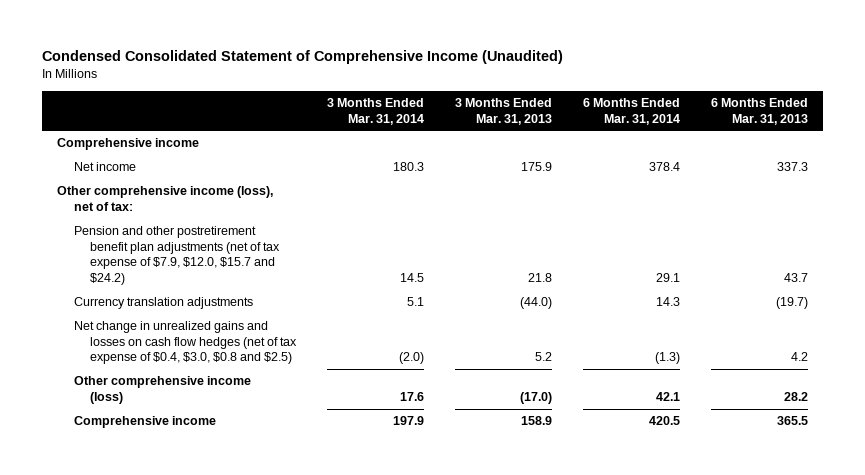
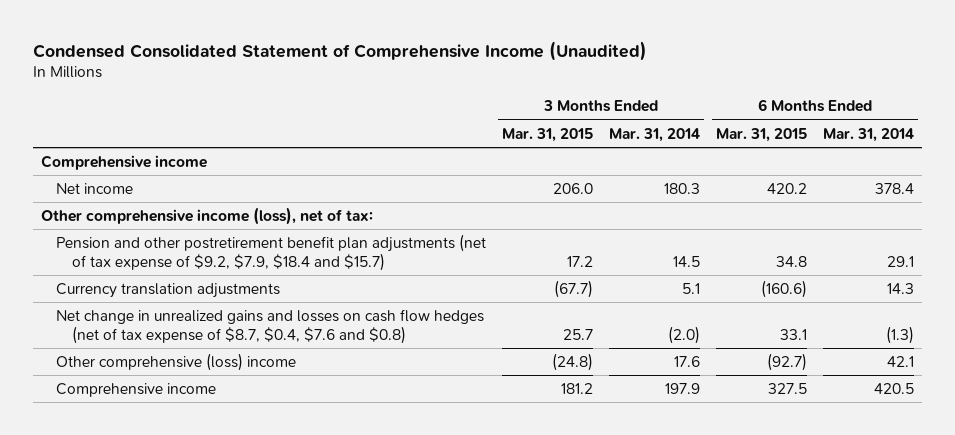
- | 3 Months Ended Mar. 31, 2014 | 3 Months Ended Mar. 31, 2013 | 6 Months Ended Mar. 31, 2014 | 6 Months Ended Mar. 31, 2013
+ | 3 Months Ended Mar. 31, 2015 | 3 Months Ended Mar. 31, 2014 | 6 Months Ended Mar. 31, 2015 | 6 Months Ended Mar. 31, 2014
- Pension and other postretirement benefit plan adjustments (net of tax expense of $7.9, $12.0, $15.7 and $24.2) | 14.5 | 21.8 | 29.1 | 43.7
+ Pension and other postretirement benefit plan adjustments (net of tax expense of $9.2, $7.9, $18.4 and $15.7) | 17.2 | 14.5 | 34.8 | 29.1
- Net change in unrealized gains and losses on cash flow hedges (net of tax expense of $0.4, $3.0, $0.8 and $2.5) | (2.0) | 5.2 | (1.3) | 4.2
- Other comprehensive income (loss) | 17.6 | (17.0) | 42.1 | 28.2
+ Net change in unrealized gains and losses on cash flow hedges (net of tax expense of $8.7, $0.4, $7.6 and $0.8) | 25.7 | (2.0) | 33.1 | (1.3)
+ Other comprehensive (loss) income | (24.8) | 17.6 | (92.7) | 42.1

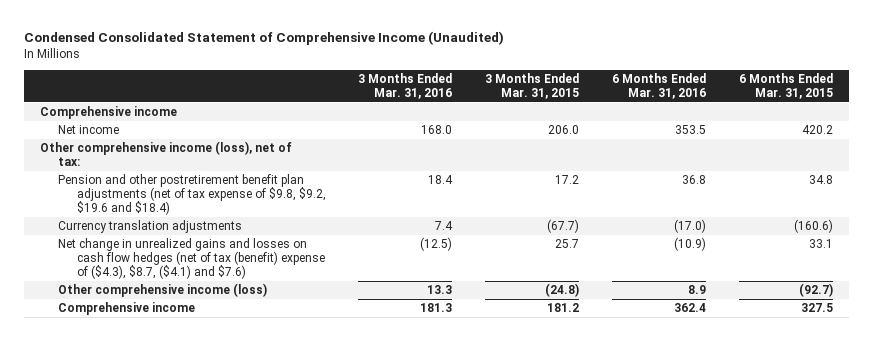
- | 3 Months Ended Mar. 31, 2015 | 3 Months Ended Mar. 31, 2014 | 6 Months Ended Mar. 31, 2015 | 6 Months Ended Mar. 31, 2014
+ | 3 Months Ended Mar. 31, 2016 | 3 Months Ended Mar. 31, 2015 | 6 Months Ended Mar. 31, 2016 | 6 Months Ended Mar. 31, 2015
- Pension and other postretirement benefit plan adjustments (net of tax expense of $9.2, $7.9, $18.4 and $15.7) | 17.2 | 14.5 | 34.8 | 29.1
+ Pension and other postretirement benefit plan adjustments (net of tax expense of $9.8, $9.2, $19.6 and $18.4) | 18.4 | 17.2 | 36.8 | 34.8
- Net change in unrealized gains and losses on cash flow hedges (net of tax expense of $8.7, $0.4, $7.6 and $0.8) | 25.7 | (2.0) | 33.1 | (1.3)
- Other comprehensive (loss) income | (24.8) | 17.6 | (92.7) | 42.1
+ Net change in unrealized gains and losses on cash flow hedges (net of tax (benefit) expense of ($4.3), $8.7, ($4.1) and $7.6) | (12.5) | 25.7 | (10.9) | 33.1
+ Other comprehensive income (loss) | 13.3 | (24.8) | 8.9 | (92.7)

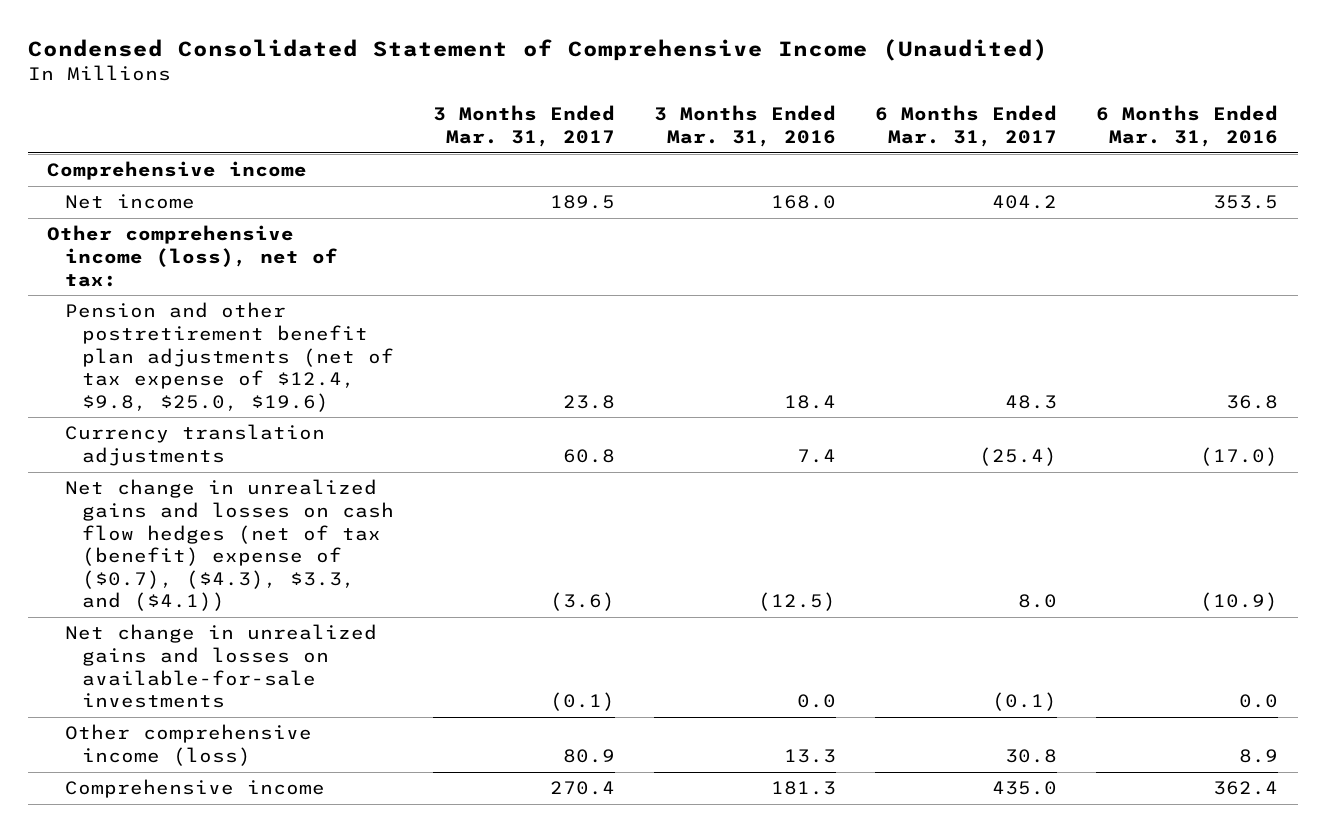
- | 3 Months Ended Mar. 31, 2016 | 3 Months Ended Mar. 31, 2015 | 6 Months Ended Mar. 31, 2016 | 6 Months Ended Mar. 31, 2015
+ | 3 Months Ended Mar. 31, 2017 | 3 Months Ended Mar. 31, 2016 | 6 Months Ended Mar. 31, 2017 | 6 Months Ended Mar. 31, 2016
- Pension and other postretirement benefit plan adjustments (net of tax expense of $9.8, $9.2, $19.6 and $18.4) | 18.4 | 17.2 | 36.8 | 34.8
+ Pension and other postretirement benefit plan adjustments (net of tax expense of $12.4, $9.8, $25.0, $19.6) | 23.8 | 18.4 | 48.3 | 36.8
- Net change in unrealized gains and losses on cash flow hedges (net of tax (benefit) expense of ($4.3), $8.7, ($4.1) and $7.6) | (12.5) | 25.7 | (10.9) | 33.1
+ Net change in unrealized gains and losses on cash flow hedges (net of tax (benefit) expense of ($0.7), ($4.3), $3.3, and ($4.1)) | (3.6) | (12.5) | 8.0 | (10.9)
+ Net change in unrealized gains and losses on available-for-sale investments | (0.1) | 0.0 | (0.1) | 0.0

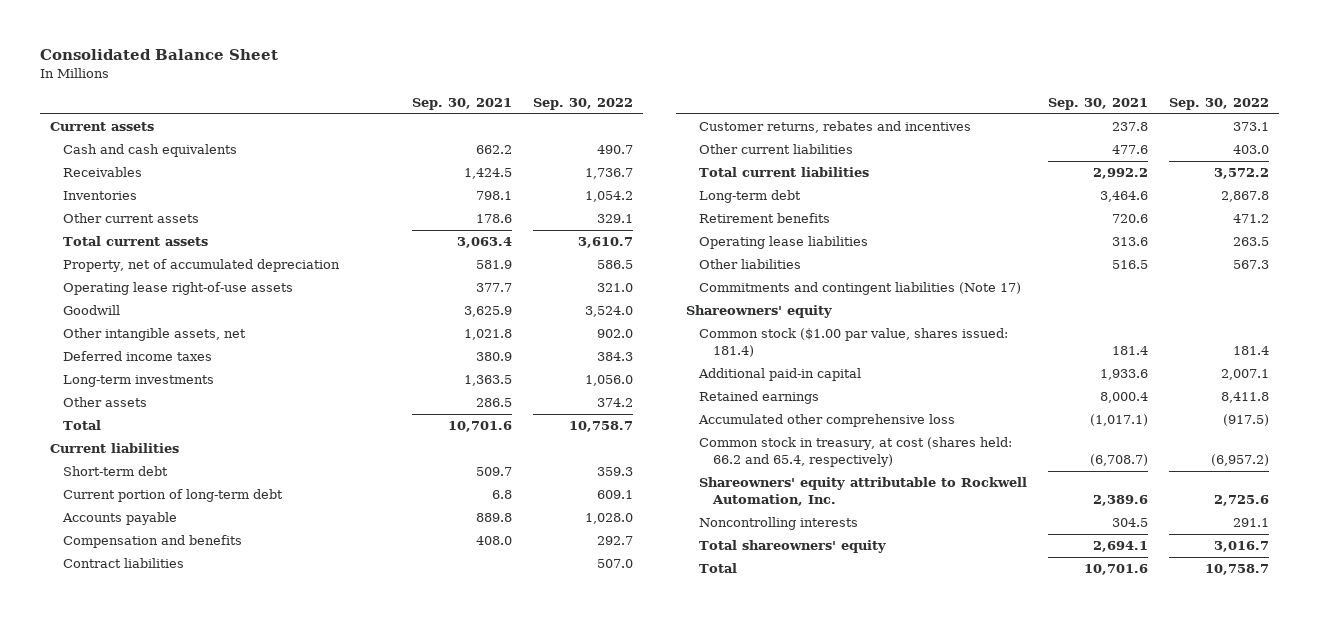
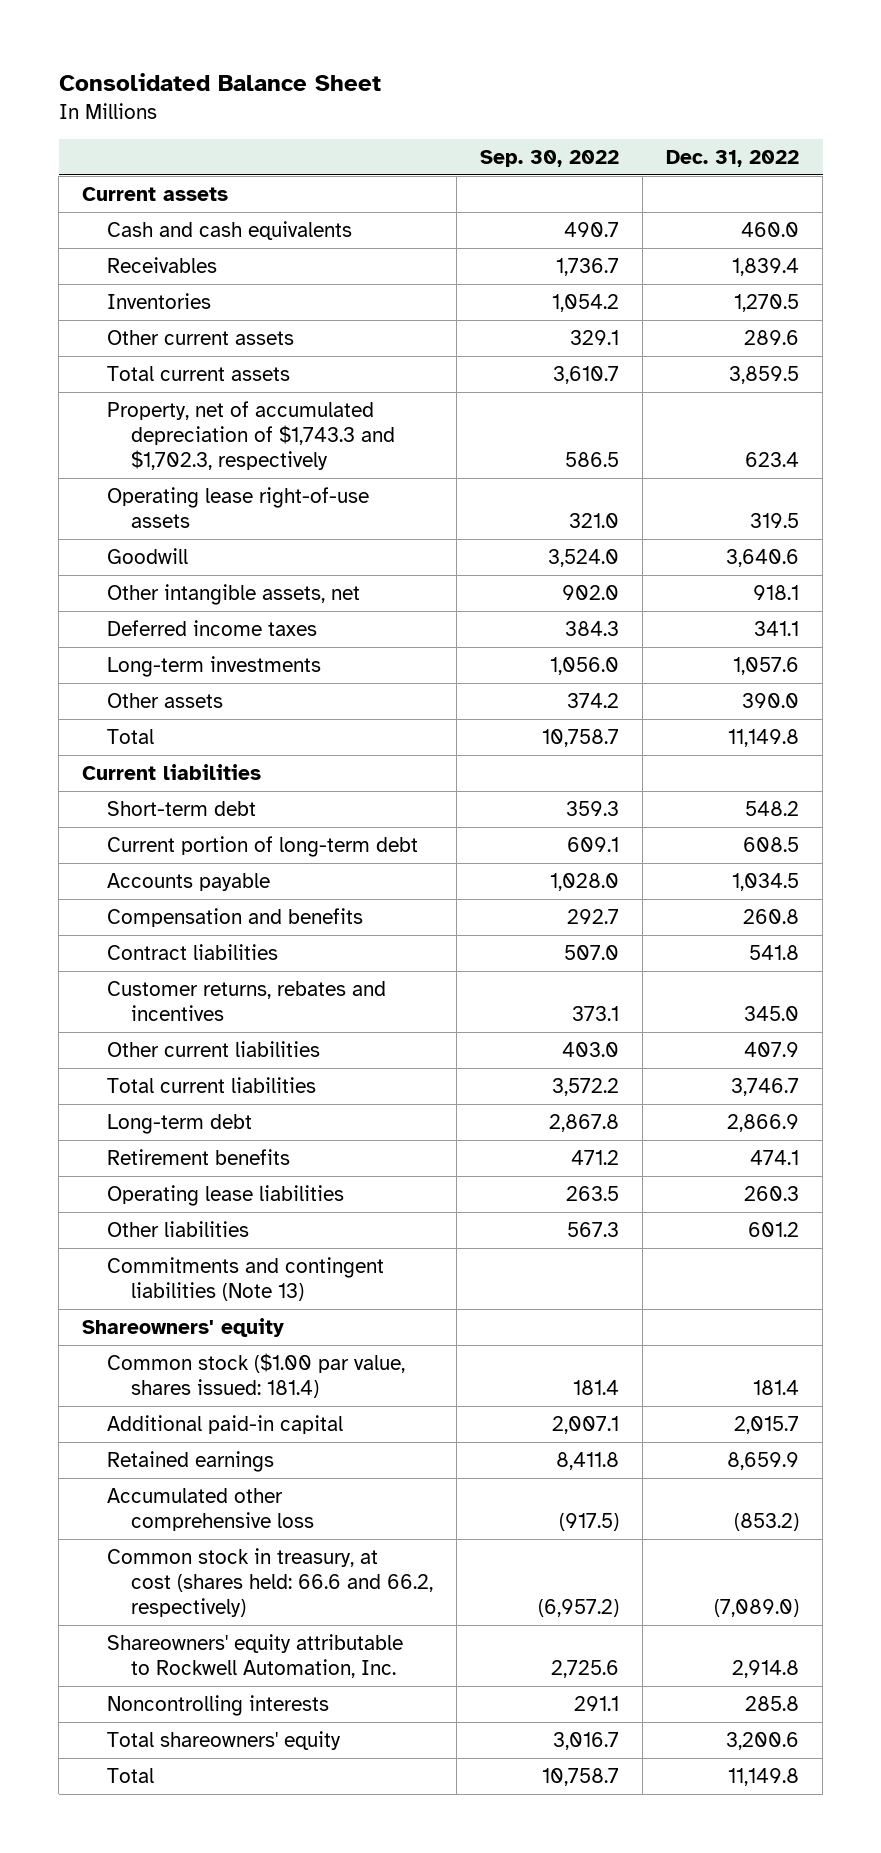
- | Sep. 30, 2021 | Sep. 30, 2022
+ | Sep. 30, 2022 | Dec. 31, 2022
- Property, net of accumulated depreciation | 581.9 | 586.5
+ Property, net of accumulated depreciation of $1,743.3 and $1,702.3, respectively | 586.5 | 623.4
- Commitments and contingent liabilities (Note 17)
+ Commitments and contingent liabilities (Note 13)
- Common stock in treasury, at cost (shares held: 66.2 and 65.4, respectively) | (6,708.7) | (6,957.2)
+ Common stock in treasury, at cost (shares held: 66.6 and 66.2, respectively) | (6,957.2) | (7,089.0)

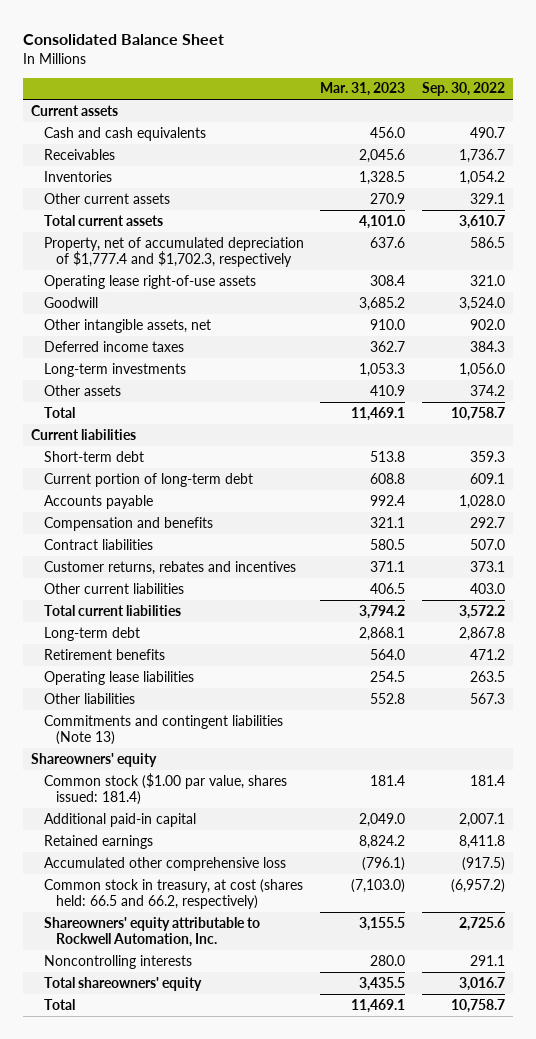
- | Sep. 30, 2022 | Dec. 31, 2022
+ | Mar. 31, 2023 | Sep. 30, 2022
- Property, net of accumulated depreciation of $1,743.3 and $1,702.3, respectively | 586.5 | 623.4
+ Property, net of accumulated depreciation of $1,777.4 and $1,702.3, respectively | 637.6 | 586.5
- Common stock in treasury, at cost (shares held: 66.6 and 66.2, respectively) | (6,957.2) | (7,089.0)
+ Common stock in treasury, at cost (shares held: 66.5 and 66.2, respectively) | (7,103.0) | (6,957.2)

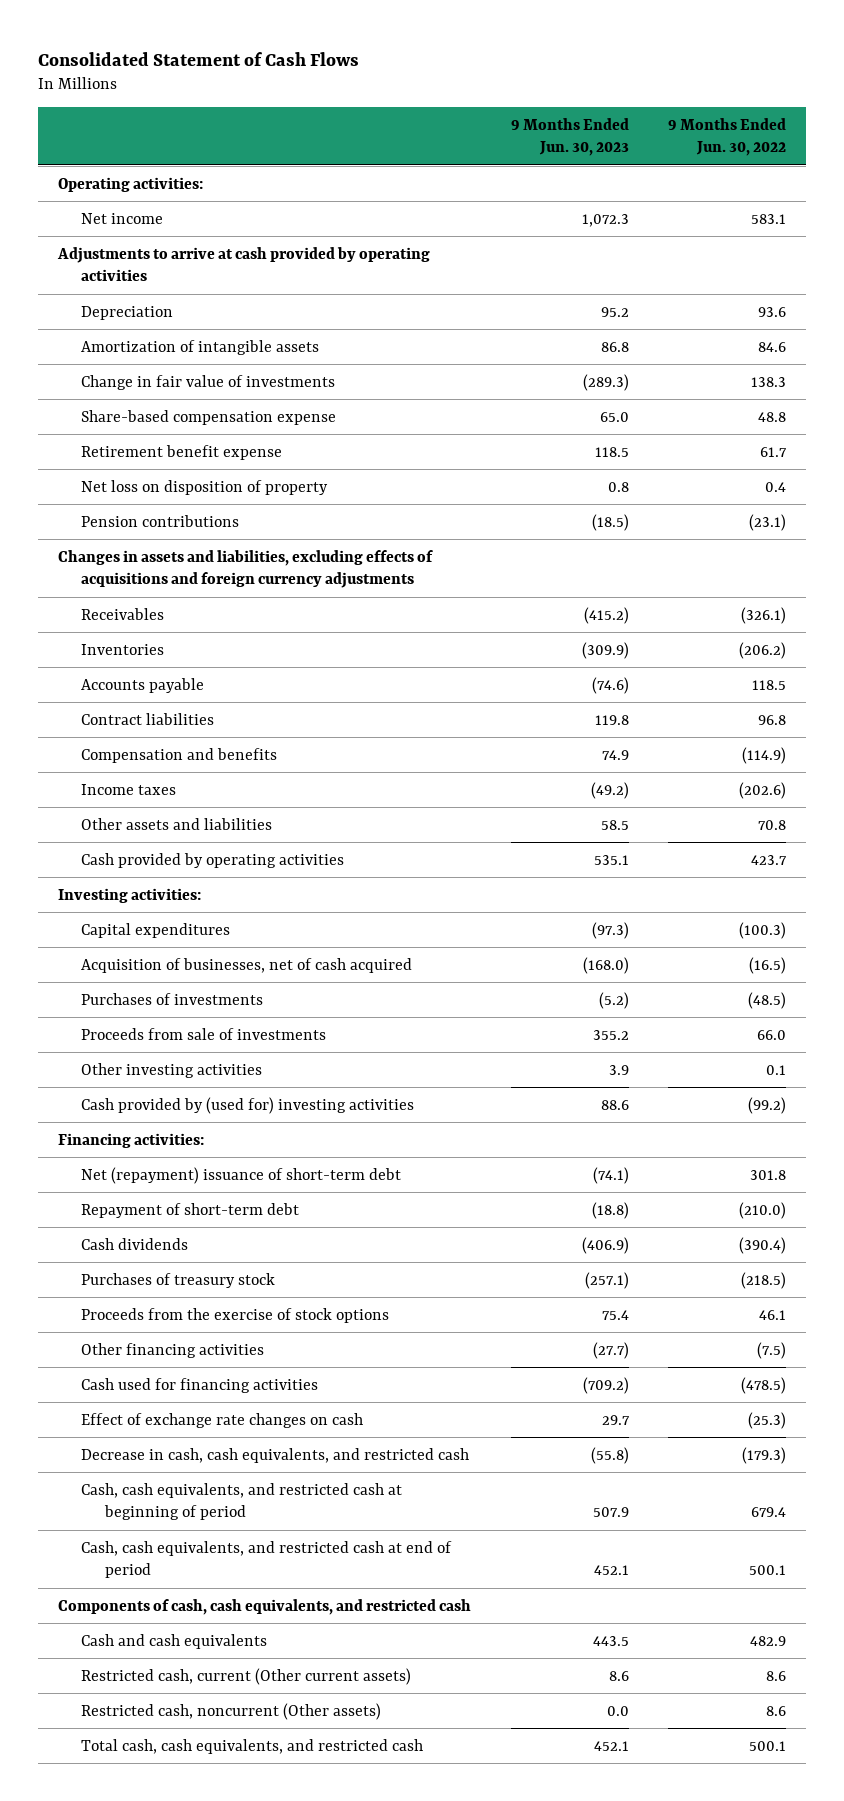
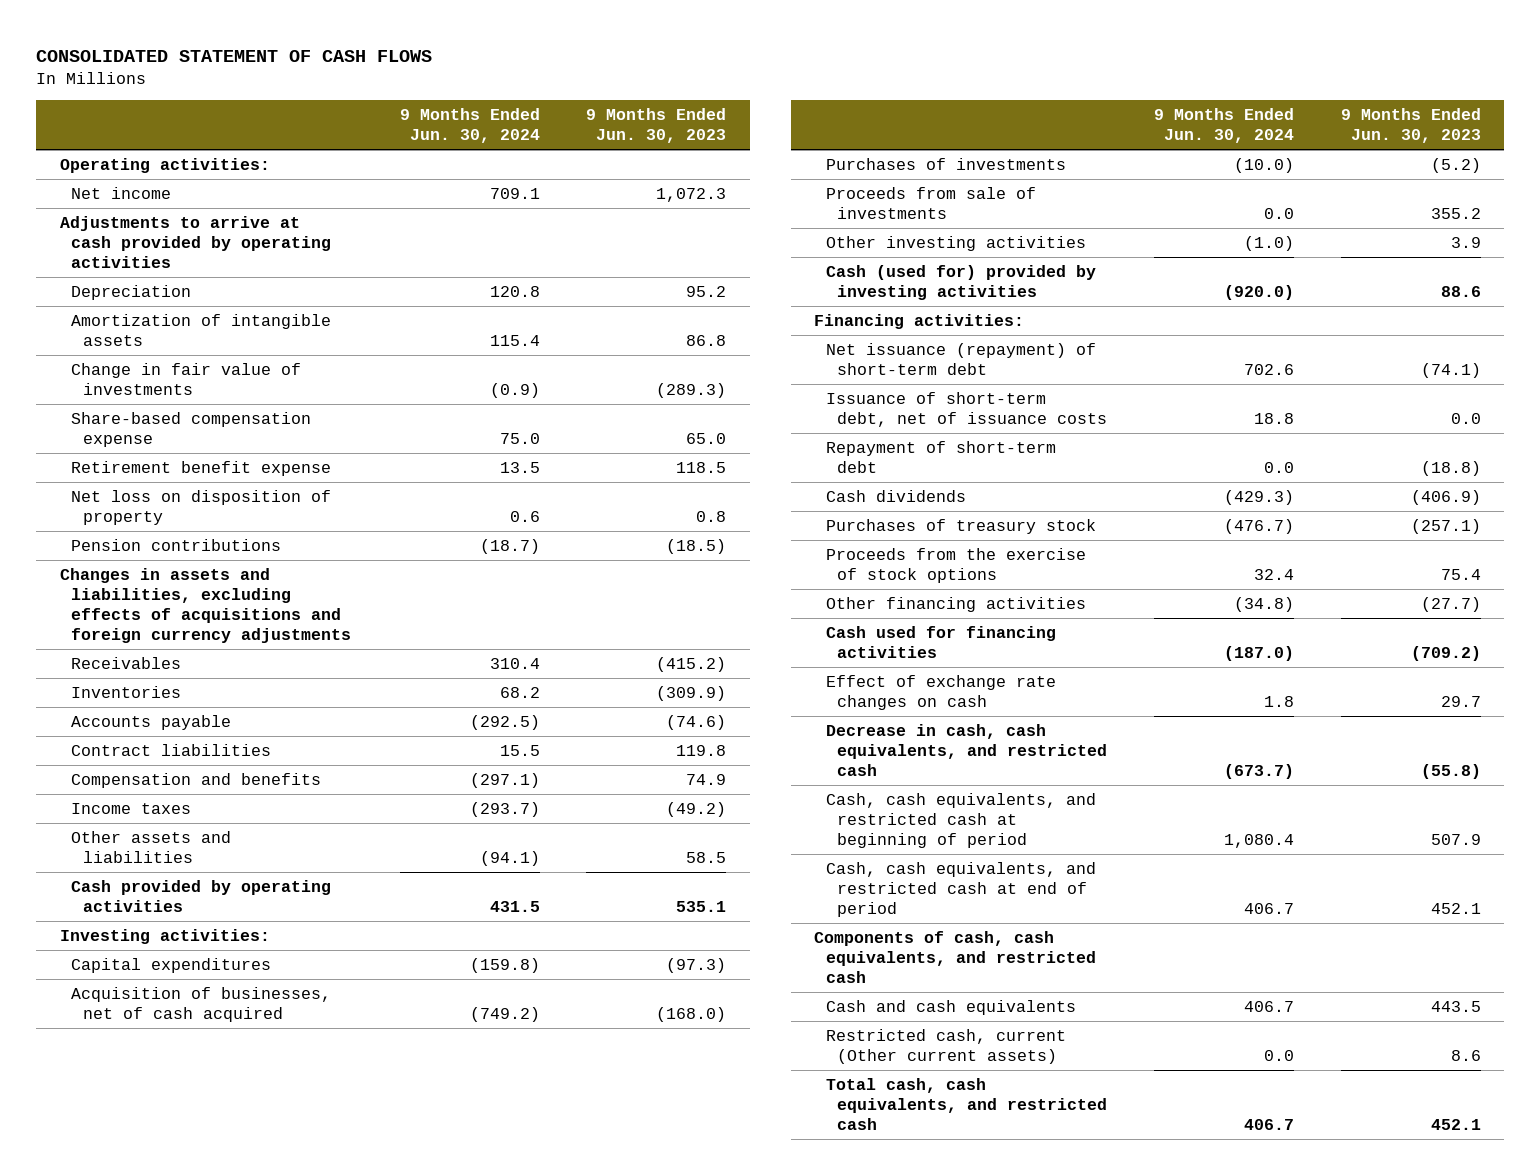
- Consolidated Statement of Cash Flows
+ CONSOLIDATED STATEMENT OF CASH FLOWS
- | 9 Months Ended Jun. 30, 2023 | 9 Months Ended Jun. 30, 2022
+ | 9 Months Ended Jun. 30, 2024 | 9 Months Ended Jun. 30, 2023
- Cash provided by (used for) investing activities | 88.6 | (99.2)
+ Cash (used for) provided by investing activities | (920.0) | 88.6
- Net (repayment) issuance of short-term debt | (74.1) | 301.8
+ Net issuance (repayment) of short-term debt | 702.6 | (74.1)
+ Issuance of short-term debt, net of issuance costs | 18.8 | 0.0
- Restricted cash, noncurrent (Other assets) | 0.0 | 8.6

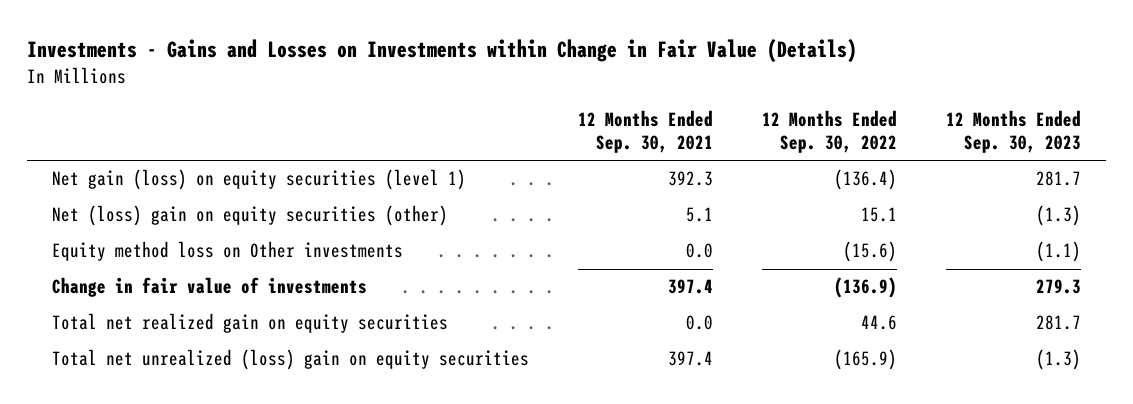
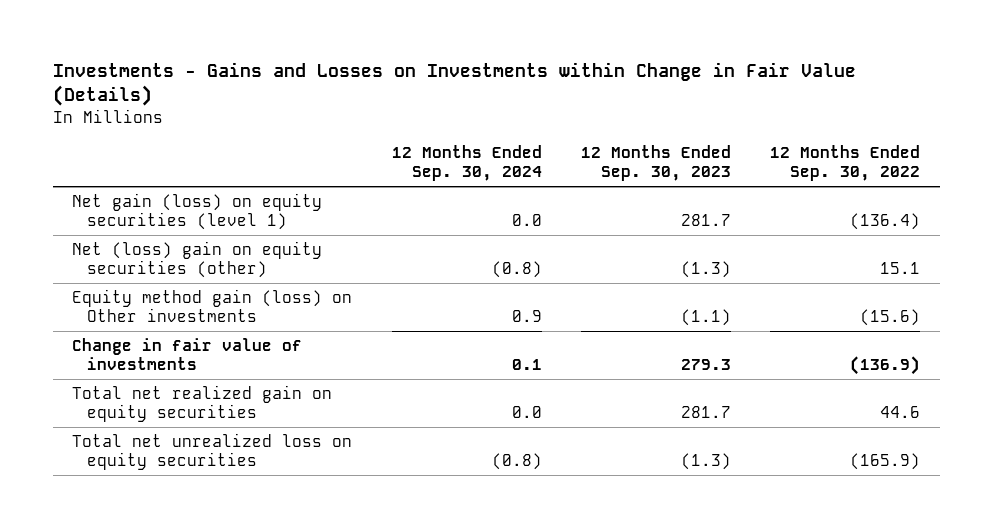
- | 12 Months Ended Sep. 30, 2021 | 12 Months Ended Sep. 30, 2022 | 12 Months Ended Sep. 30, 2023
+ | 12 Months Ended Sep. 30, 2024 | 12 Months Ended Sep. 30, 2023 | 12 Months Ended Sep. 30, 2022
- Equity method loss on Other investments | 0.0 | (15.6) | (1.1)
+ Equity method gain (loss) on Other investments | 0.9 | (1.1) | (15.6)
- Total net unrealized (loss) gain on equity securities | 397.4 | (165.9) | (1.3)
+ Total net unrealized loss on equity securities | (0.8) | (1.3) | (165.9)

